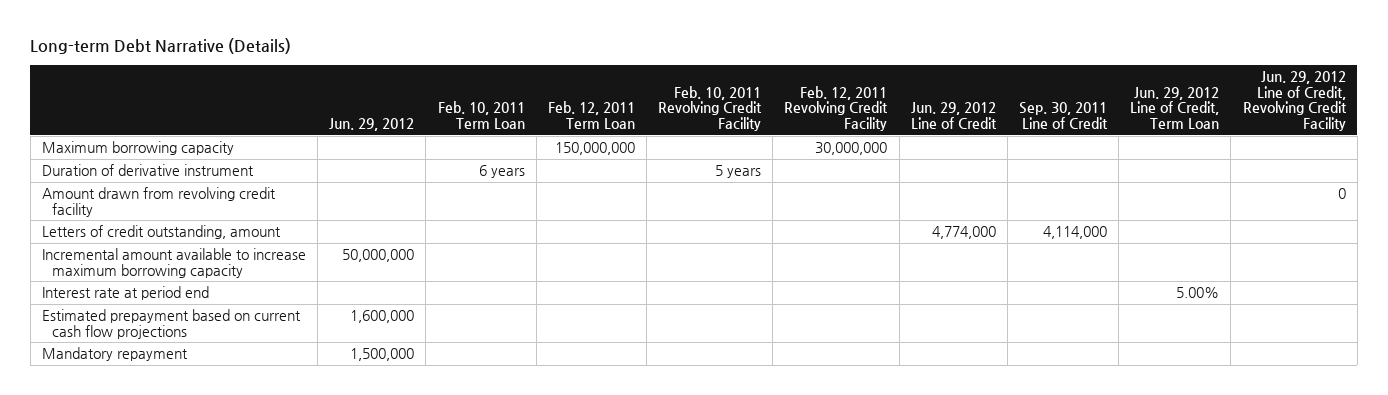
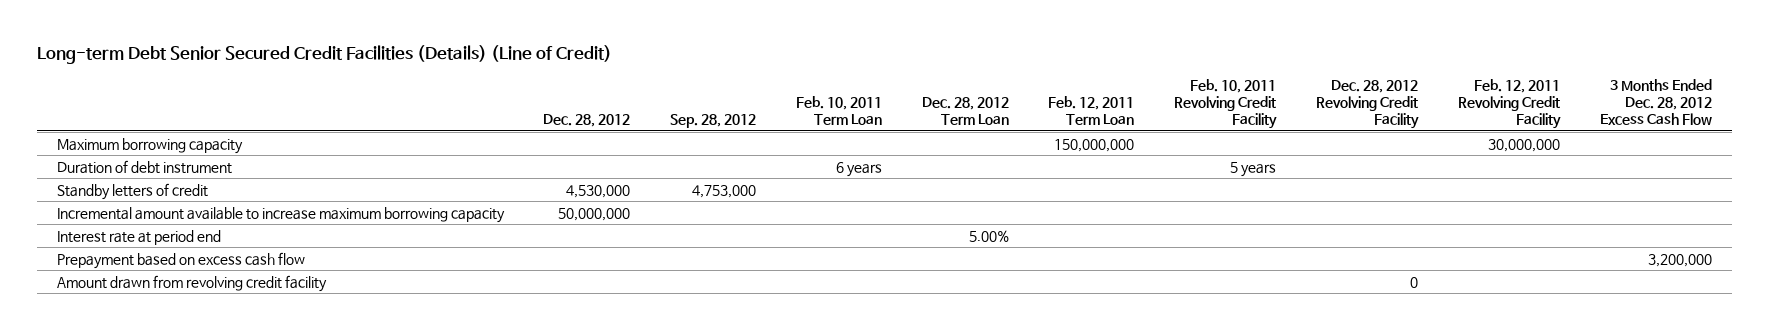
- Long-term Debt Narrative (Details)
+ Long-term Debt Senior Secured Credit Facilities (Details) (Line of Credit)
- | Jun. 29, 2012 | Feb. 10, 2011 Term Loan | Feb. 12, 2011 Term Loan | Feb. 10, 2011 Revolving Credit Facility | Feb. 12, 2011 Revolving Credit Facility | Jun. 29, 2012 Line of Credit | Sep. 30, 2011 Line of Credit | Jun. 29, 2012 Line of Credit, Term Loan | Jun. 29, 2012 Line of Credit, Revolving Credit Facility
+ | Dec. 28, 2012 | Sep. 28, 2012 | Feb. 10, 2011 Term Loan | Dec. 28, 2012 Term Loan | Feb. 12, 2011 Term Loan | Feb. 10, 2011 Revolving Credit Facility | Dec. 28, 2012 Revolving Credit Facility | Feb. 12, 2011 Revolving Credit Facility | 3 Months Ended Dec. 28, 2012 Excess Cash Flow
- Duration of derivative instrument | | 6 years | | 5 years | | | | |
- Letters of credit outstanding, amount | | | | | | 4,774,000 | 4,114,000 | |
+ Duration of debt instrument | | | 6 years | | | 5 years | | |
+ Standby letters of credit | 4,530,000 | 4,753,000 | | | | | | |
- Estimated prepayment based on current cash flow projections | 1,600,000 | | | | | | | |
- Mandatory repayment | 1,500,000 | | | | | | | |
+ Prepayment based on excess cash flow | | | | | | | | | 3,200,000
moved down: Amount drawn from revolving credit facility | | | | | | | 0 | |

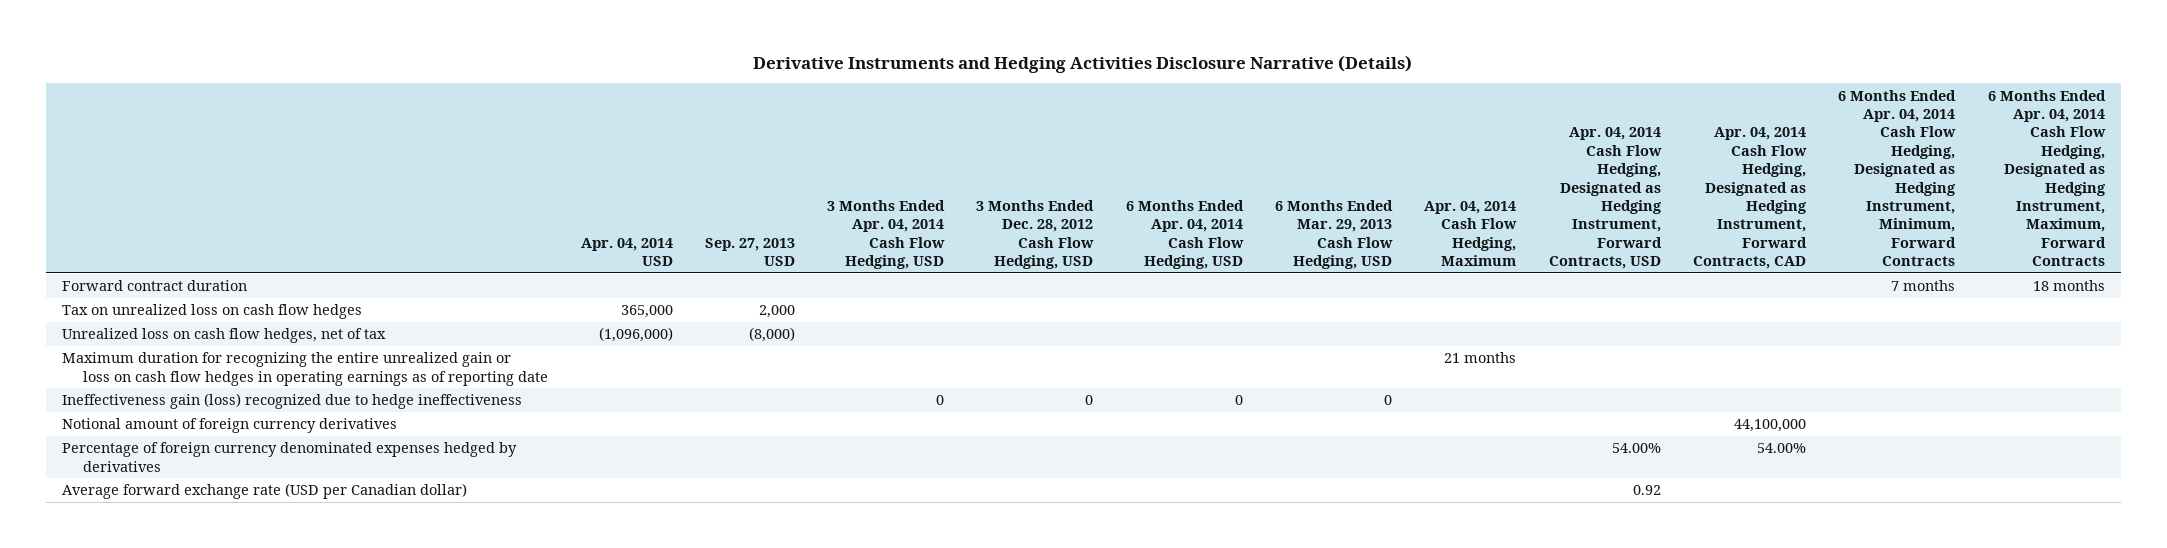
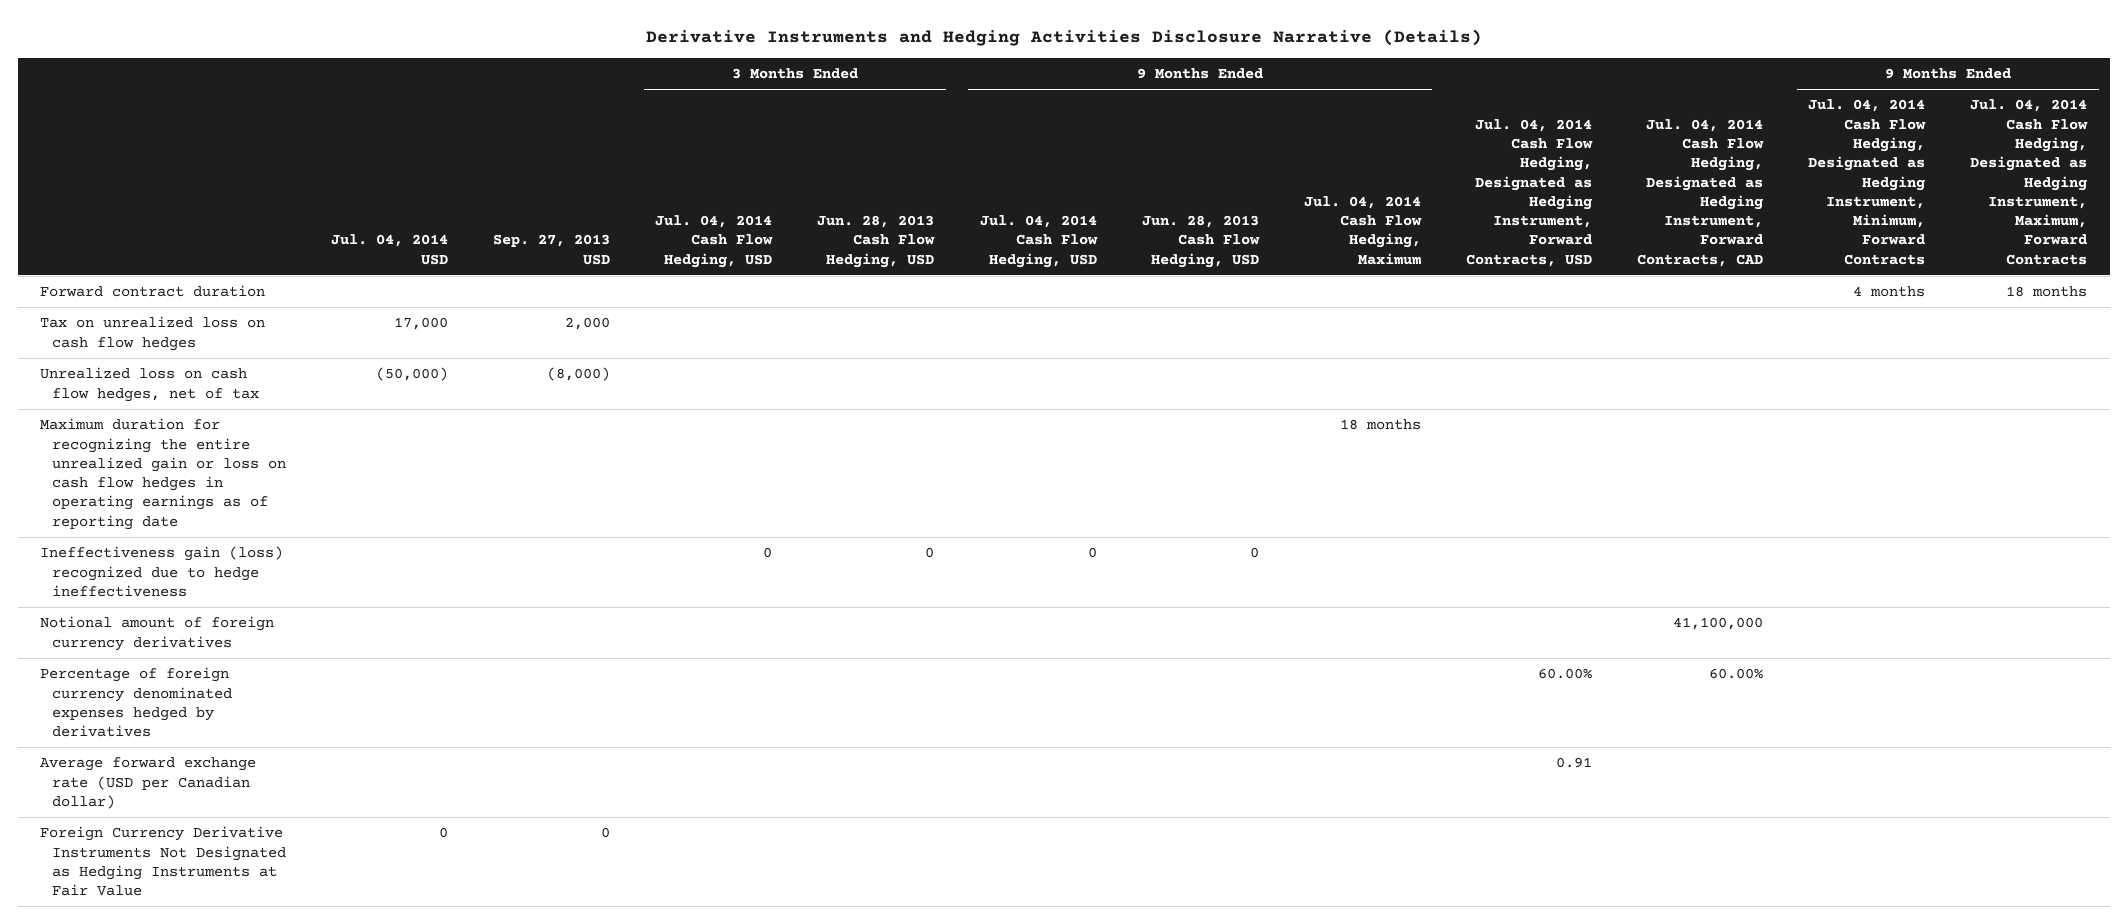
- | Apr. 04, 2014 USD | Sep. 27, 2013 USD | 3 Months Ended Apr. 04, 2014 Cash Flow Hedging, USD | 3 Months Ended Dec. 28, 2012 Cash Flow Hedging, USD | 6 Months Ended Apr. 04, 2014 Cash Flow Hedging, USD | 6 Months Ended Mar. 29, 2013 Cash Flow Hedging, USD | Apr. 04, 2014 Cash Flow Hedging, Maximum | Apr. 04, 2014 Cash Flow Hedging, Designated as Hedging Instrument, Forward Contracts, USD | Apr. 04, 2014 Cash Flow Hedging, Designated as Hedging Instrument, Forward Contracts, CAD | 6 Months Ended Apr. 04, 2014 Cash Flow Hedging, Designated as Hedging Instrument, Minimum, Forward Contracts | 6 Months Ended Apr. 04, 2014 Cash Flow Hedging, Designated as Hedging Instrument, Maximum, Forward Contracts
+ | Jul. 04, 2014 USD | Sep. 27, 2013 USD | 3 Months Ended Jul. 04, 2014 Cash Flow Hedging, USD | 3 Months Ended Jun. 28, 2013 Cash Flow Hedging, USD | 9 Months Ended Jul. 04, 2014 Cash Flow Hedging, USD | 9 Months Ended Jun. 28, 2013 Cash Flow Hedging, USD | 9 Months Ended Jul. 04, 2014 Cash Flow Hedging, Maximum | Jul. 04, 2014 Cash Flow Hedging, Designated as Hedging Instrument, Forward Contracts, USD | Jul. 04, 2014 Cash Flow Hedging, Designated as Hedging Instrument, Forward Contracts, CAD | 9 Months Ended Jul. 04, 2014 Cash Flow Hedging, Designated as Hedging Instrument, Minimum, Forward Contracts | 9 Months Ended Jul. 04, 2014 Cash Flow Hedging, Designated as Hedging Instrument, Maximum, Forward Contracts
+ Foreign Currency Derivative Instruments Not Designated as Hedging Instruments at Fair Value | 0 | 0 | | | | | | | | |

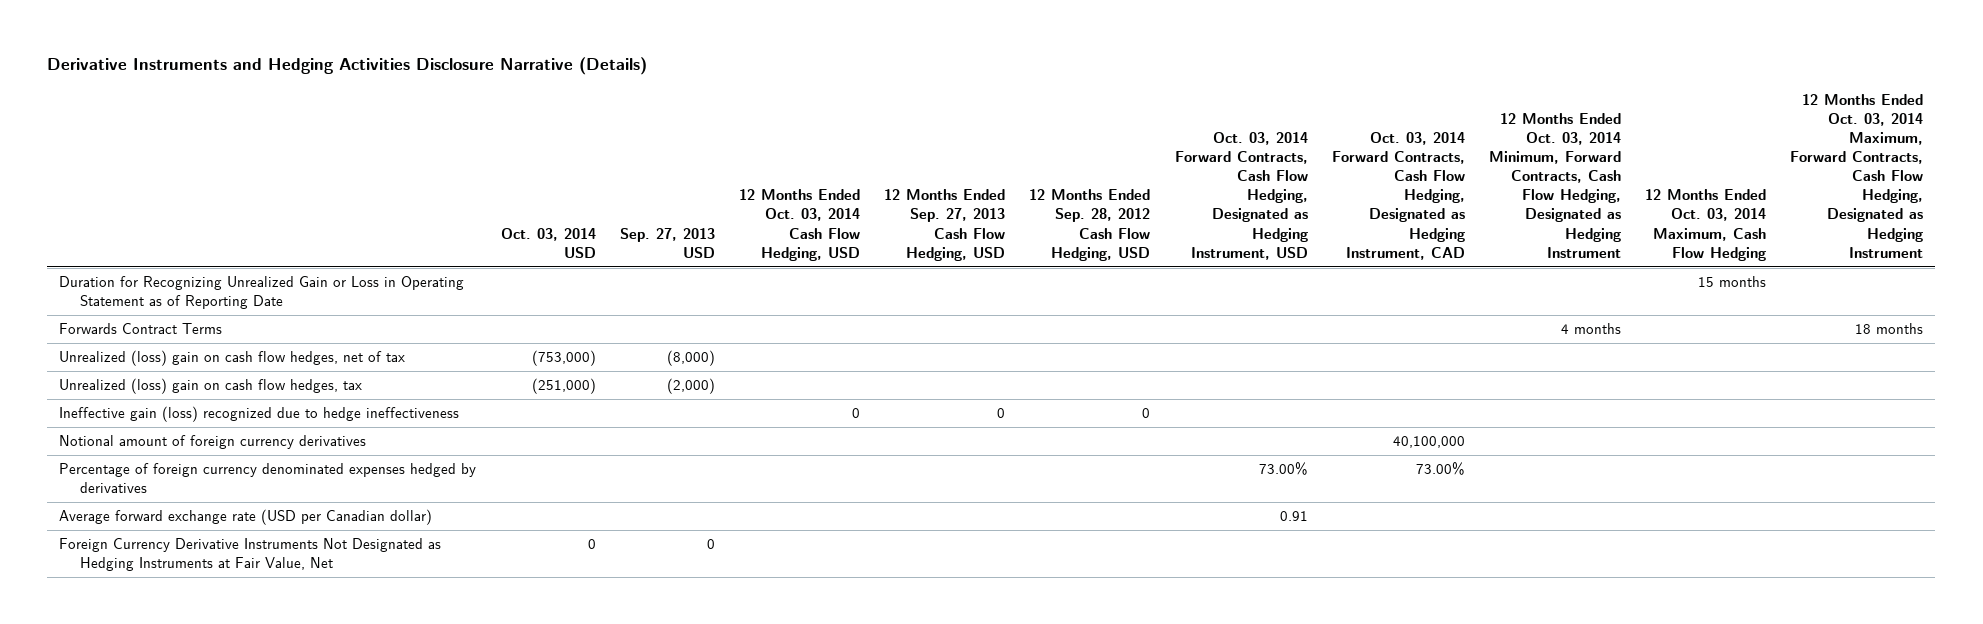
- | Jul. 04, 2014 USD | Sep. 27, 2013 USD | 3 Months Ended Jul. 04, 2014 Cash Flow Hedging, USD | 3 Months Ended Jun. 28, 2013 Cash Flow Hedging, USD | 9 Months Ended Jul. 04, 2014 Cash Flow Hedging, USD | 9 Months Ended Jun. 28, 2013 Cash Flow Hedging, USD | 9 Months Ended Jul. 04, 2014 Cash Flow Hedging, Maximum | Jul. 04, 2014 Cash Flow Hedging, Designated as Hedging Instrument, Forward Contracts, USD | Jul. 04, 2014 Cash Flow Hedging, Designated as Hedging Instrument, Forward Contracts, CAD | 9 Months Ended Jul. 04, 2014 Cash Flow Hedging, Designated as Hedging Instrument, Minimum, Forward Contracts | 9 Months Ended Jul. 04, 2014 Cash Flow Hedging, Designated as Hedging Instrument, Maximum, Forward Contracts
+ | Oct. 03, 2014 USD | Sep. 27, 2013 USD | 12 Months Ended Oct. 03, 2014 Cash Flow Hedging, USD | 12 Months Ended Sep. 27, 2013 Cash Flow Hedging, USD | 12 Months Ended Sep. 28, 2012 Cash Flow Hedging, USD | Oct. 03, 2014 Forward Contracts, Cash Flow Hedging, Designated as Hedging Instrument, USD | Oct. 03, 2014 Forward Contracts, Cash Flow Hedging, Designated as Hedging Instrument, CAD | 12 Months Ended Oct. 03, 2014 Minimum, Forward Contracts, Cash Flow Hedging, Designated as Hedging Instrument | 12 Months Ended Oct. 03, 2014 Maximum, Cash Flow Hedging | 12 Months Ended Oct. 03, 2014 Maximum, Forward Contracts, Cash Flow Hedging, Designated as Hedging Instrument
- Forward contract duration | | | | | | | | | | 4 months | 18 months
- Tax on unrealized loss on cash flow hedges | 17,000 | 2,000 | | | | | | | | |
- Unrealized loss on cash flow hedges, net of tax | (50,000) | (8,000) | | | | | | | | |
- Maximum duration for recognizing the entire unrealized gain or loss on cash flow hedges in operating earnings as of reporting date | | | | | | | 18 months | | | |
- Ineffectiveness gain (loss) recognized due to hedge ineffectiveness | | | 0 | 0 | 0 | 0 | | | | |
+ Duration for Recognizing Unrealized Gain or Loss in Operating Statement as of Reporting Date | | | | | | | | | 15 months |
+ Forwards Contract Terms | | | | | | | | 4 months | | 18 months
+ Unrealized (loss) gain on cash flow hedges, net of tax | (753,000) | (8,000) | | | | | | | |
+ Unrealized (loss) gain on cash flow hedges, tax | (251,000) | (2,000) | | | | | | | |
+ Ineffective gain (loss) recognized due to hedge ineffectiveness | | | 0 | 0 | 0 | | | | |
- Foreign Currency Derivative Instruments Not Designated as Hedging Instruments at Fair Value | 0 | 0 | | | | | | | | |
+ Foreign Currency Derivative Instruments Not Designated as Hedging Instruments at Fair Value, Net | 0 | 0 | | | | | | | |

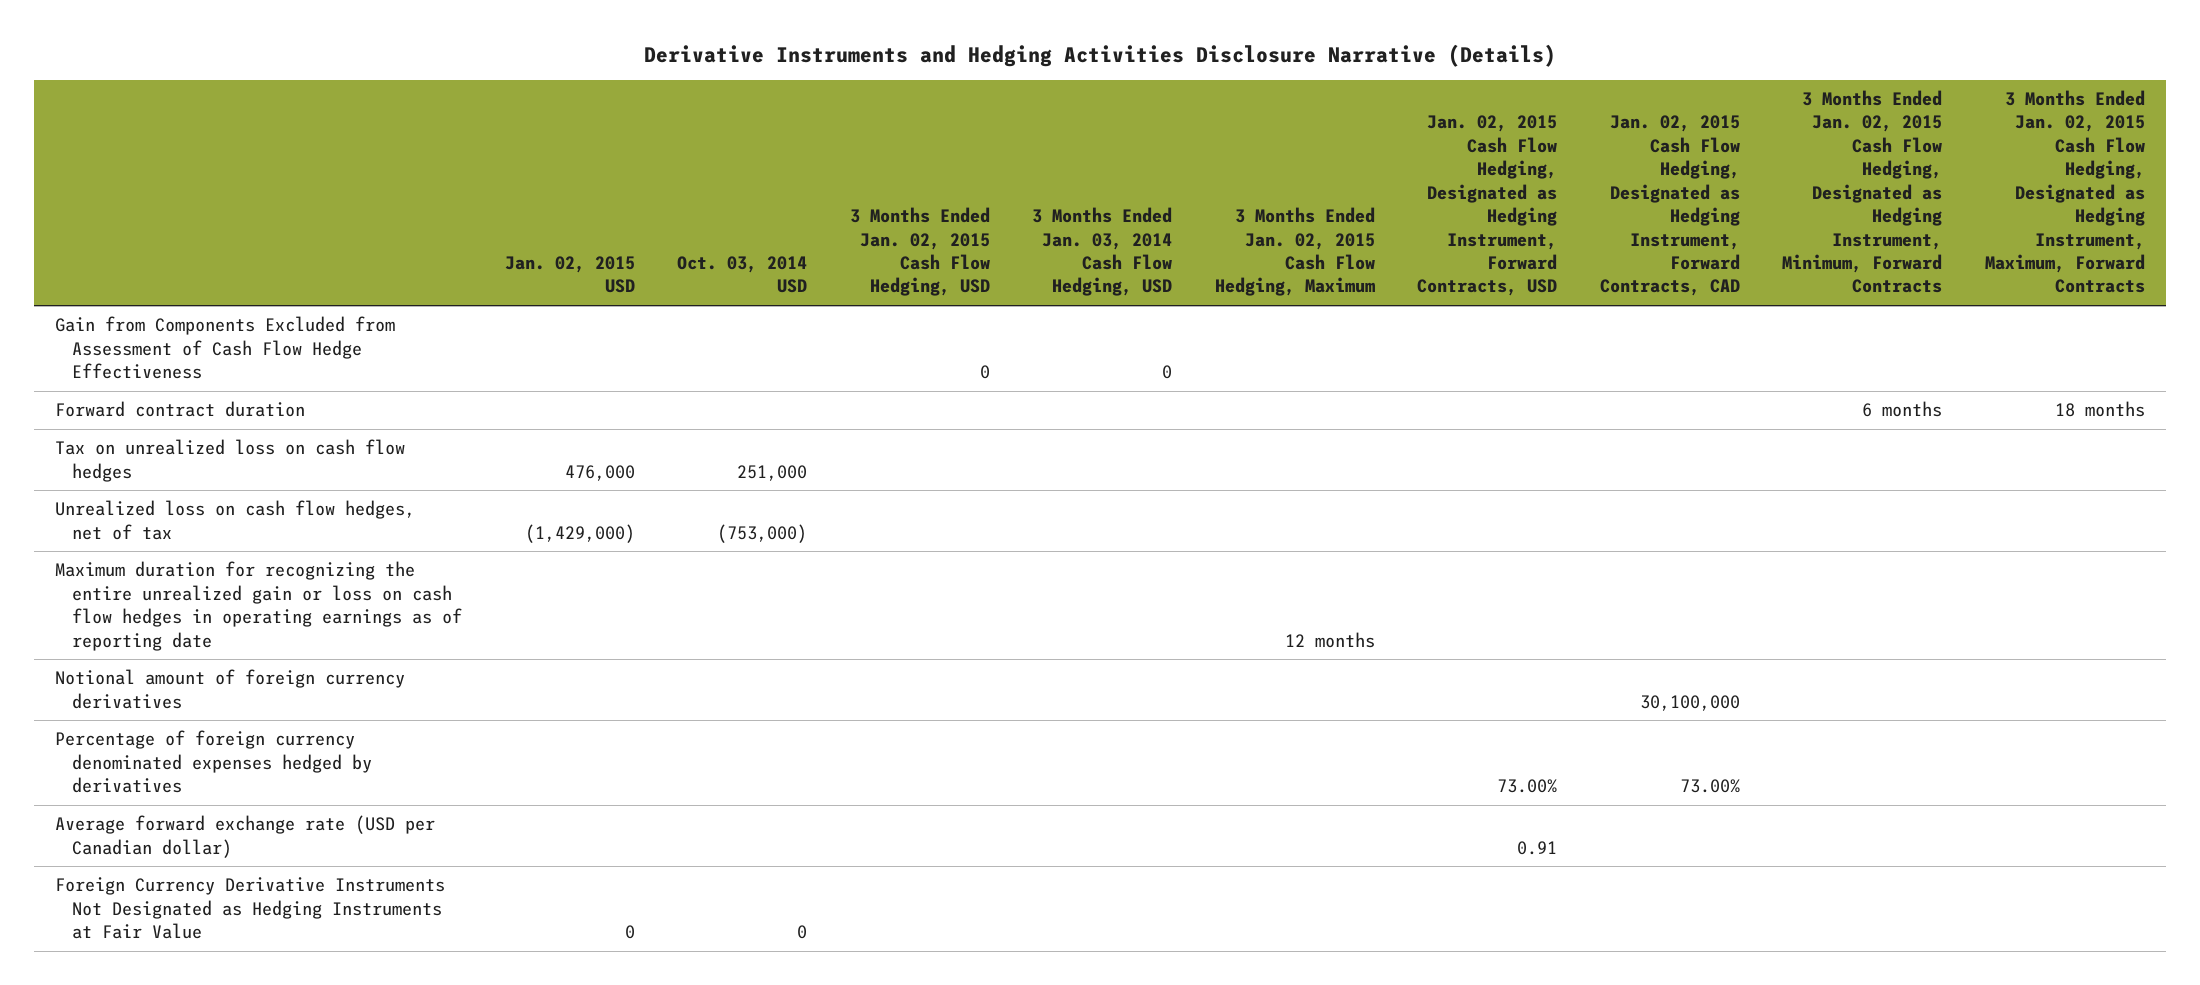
- | Oct. 03, 2014 USD | Sep. 27, 2013 USD | 12 Months Ended Oct. 03, 2014 Cash Flow Hedging, USD | 12 Months Ended Sep. 27, 2013 Cash Flow Hedging, USD | 12 Months Ended Sep. 28, 2012 Cash Flow Hedging, USD | Oct. 03, 2014 Forward Contracts, Cash Flow Hedging, Designated as Hedging Instrument, USD | Oct. 03, 2014 Forward Contracts, Cash Flow Hedging, Designated as Hedging Instrument, CAD | 12 Months Ended Oct. 03, 2014 Minimum, Forward Contracts, Cash Flow Hedging, Designated as Hedging Instrument | 12 Months Ended Oct. 03, 2014 Maximum, Cash Flow Hedging | 12 Months Ended Oct. 03, 2014 Maximum, Forward Contracts, Cash Flow Hedging, Designated as Hedging Instrument
+ | Jan. 02, 2015 USD | Oct. 03, 2014 USD | 3 Months Ended Jan. 02, 2015 Cash Flow Hedging, USD | 3 Months Ended Jan. 03, 2014 Cash Flow Hedging, USD | 3 Months Ended Jan. 02, 2015 Cash Flow Hedging, Maximum | Jan. 02, 2015 Cash Flow Hedging, Designated as Hedging Instrument, Forward Contracts, USD | Jan. 02, 2015 Cash Flow Hedging, Designated as Hedging Instrument, Forward Contracts, CAD | 3 Months Ended Jan. 02, 2015 Cash Flow Hedging, Designated as Hedging Instrument, Minimum, Forward Contracts | 3 Months Ended Jan. 02, 2015 Cash Flow Hedging, Designated as Hedging Instrument, Maximum, Forward Contracts
- Duration for Recognizing Unrealized Gain or Loss in Operating Statement as of Reporting Date | | | | | | | | | 15 months |
- Forwards Contract Terms | | | | | | | | 4 months | | 18 months
- Unrealized (loss) gain on cash flow hedges, net of tax | (753,000) | (8,000) | | | | | | | |
- Unrealized (loss) gain on cash flow hedges, tax | (251,000) | (2,000) | | | | | | | |
- Ineffective gain (loss) recognized due to hedge ineffectiveness | | | 0 | 0 | 0 | | | | |
+ Gain from Components Excluded from Assessment of Cash Flow Hedge Effectiveness | | | 0 | 0 | | | | |
+ Forward contract duration | | | | | | | | 6 months | 18 months
+ Tax on unrealized loss on cash flow hedges | 476,000 | 251,000 | | | | | | |
+ Unrealized loss on cash flow hedges, net of tax | (1,429,000) | (753,000) | | | | | | |
+ Maximum duration for recognizing the entire unrealized gain or loss on cash flow hedges in operating earnings as of reporting date | | | | | 12 months | | | |
- Foreign Currency Derivative Instruments Not Designated as Hedging Instruments at Fair Value, Net | 0 | 0 | | | | | | | |
+ Foreign Currency Derivative Instruments Not Designated as Hedging Instruments at Fair Value | 0 | 0 | | | | | | |

